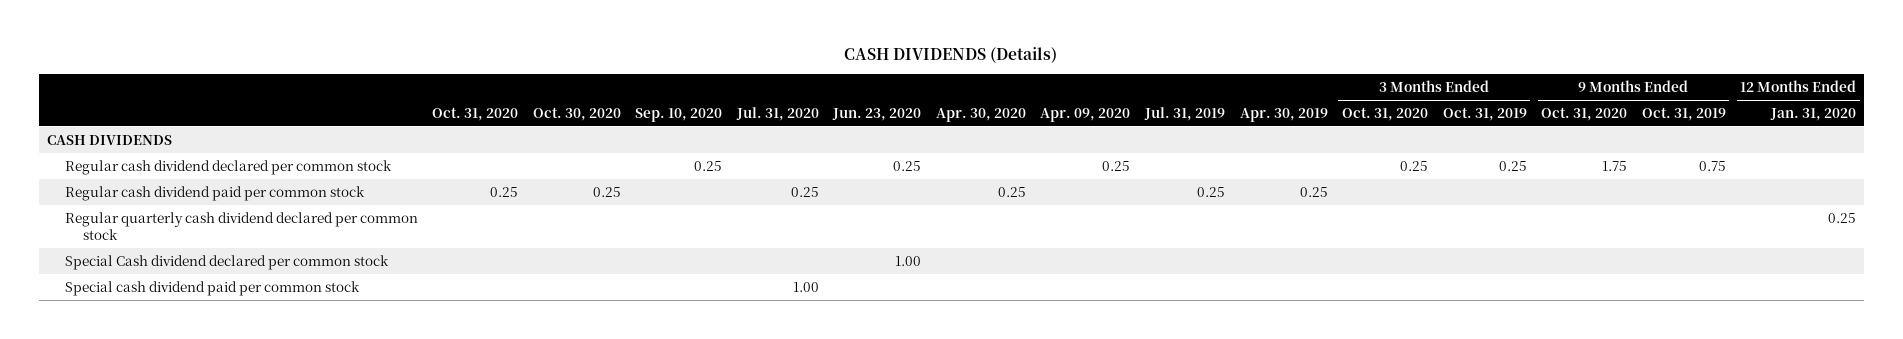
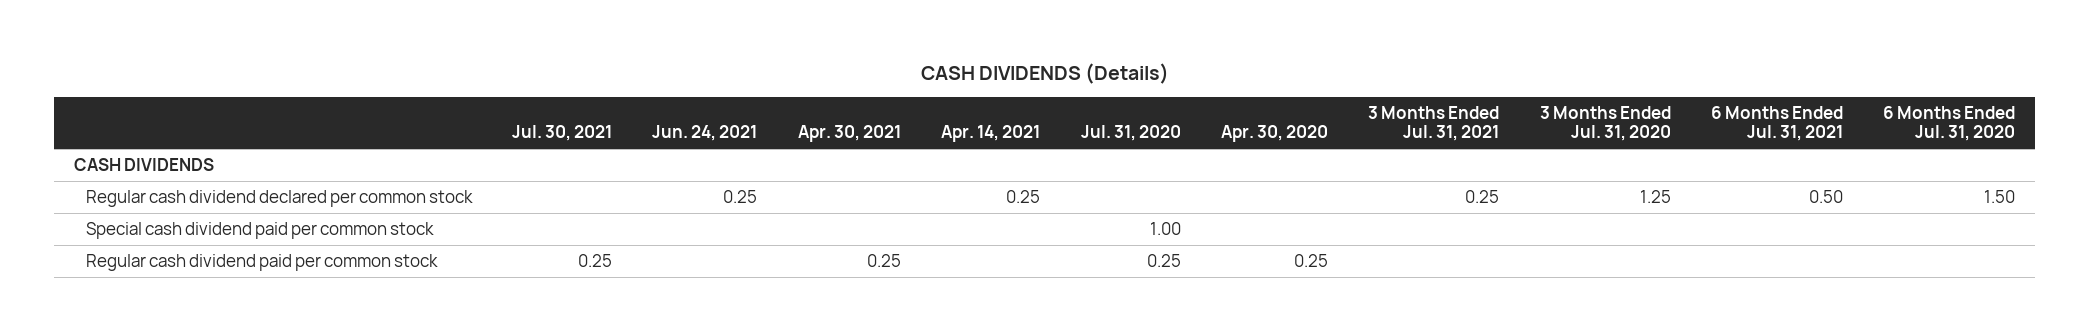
- | Oct. 31, 2020 | Oct. 30, 2020 | Sep. 10, 2020 | Jul. 31, 2020 | Jun. 23, 2020 | Apr. 30, 2020 | Apr. 09, 2020 | Jul. 31, 2019 | Apr. 30, 2019 | 3 Months Ended Oct. 31, 2020 | 3 Months Ended Oct. 31, 2019 | 9 Months Ended Oct. 31, 2020 | 9 Months Ended Oct. 31, 2019 | 12 Months Ended Jan. 31, 2020
+ | Jul. 30, 2021 | Jun. 24, 2021 | Apr. 30, 2021 | Apr. 14, 2021 | Jul. 31, 2020 | Apr. 30, 2020 | 3 Months Ended Jul. 31, 2021 | 3 Months Ended Jul. 31, 2020 | 6 Months Ended Jul. 31, 2021 | 6 Months Ended Jul. 31, 2020
- Regular quarterly cash dividend declared per common stock | | | | | | | | | | | | | | 0.25
- Special Cash dividend declared per common stock | | | | | 1.00 | | | | | | | | |
moved down: Regular cash dividend paid per common stock | 0.25 | | 0.25 | | 0.25 | 0.25 | | | |

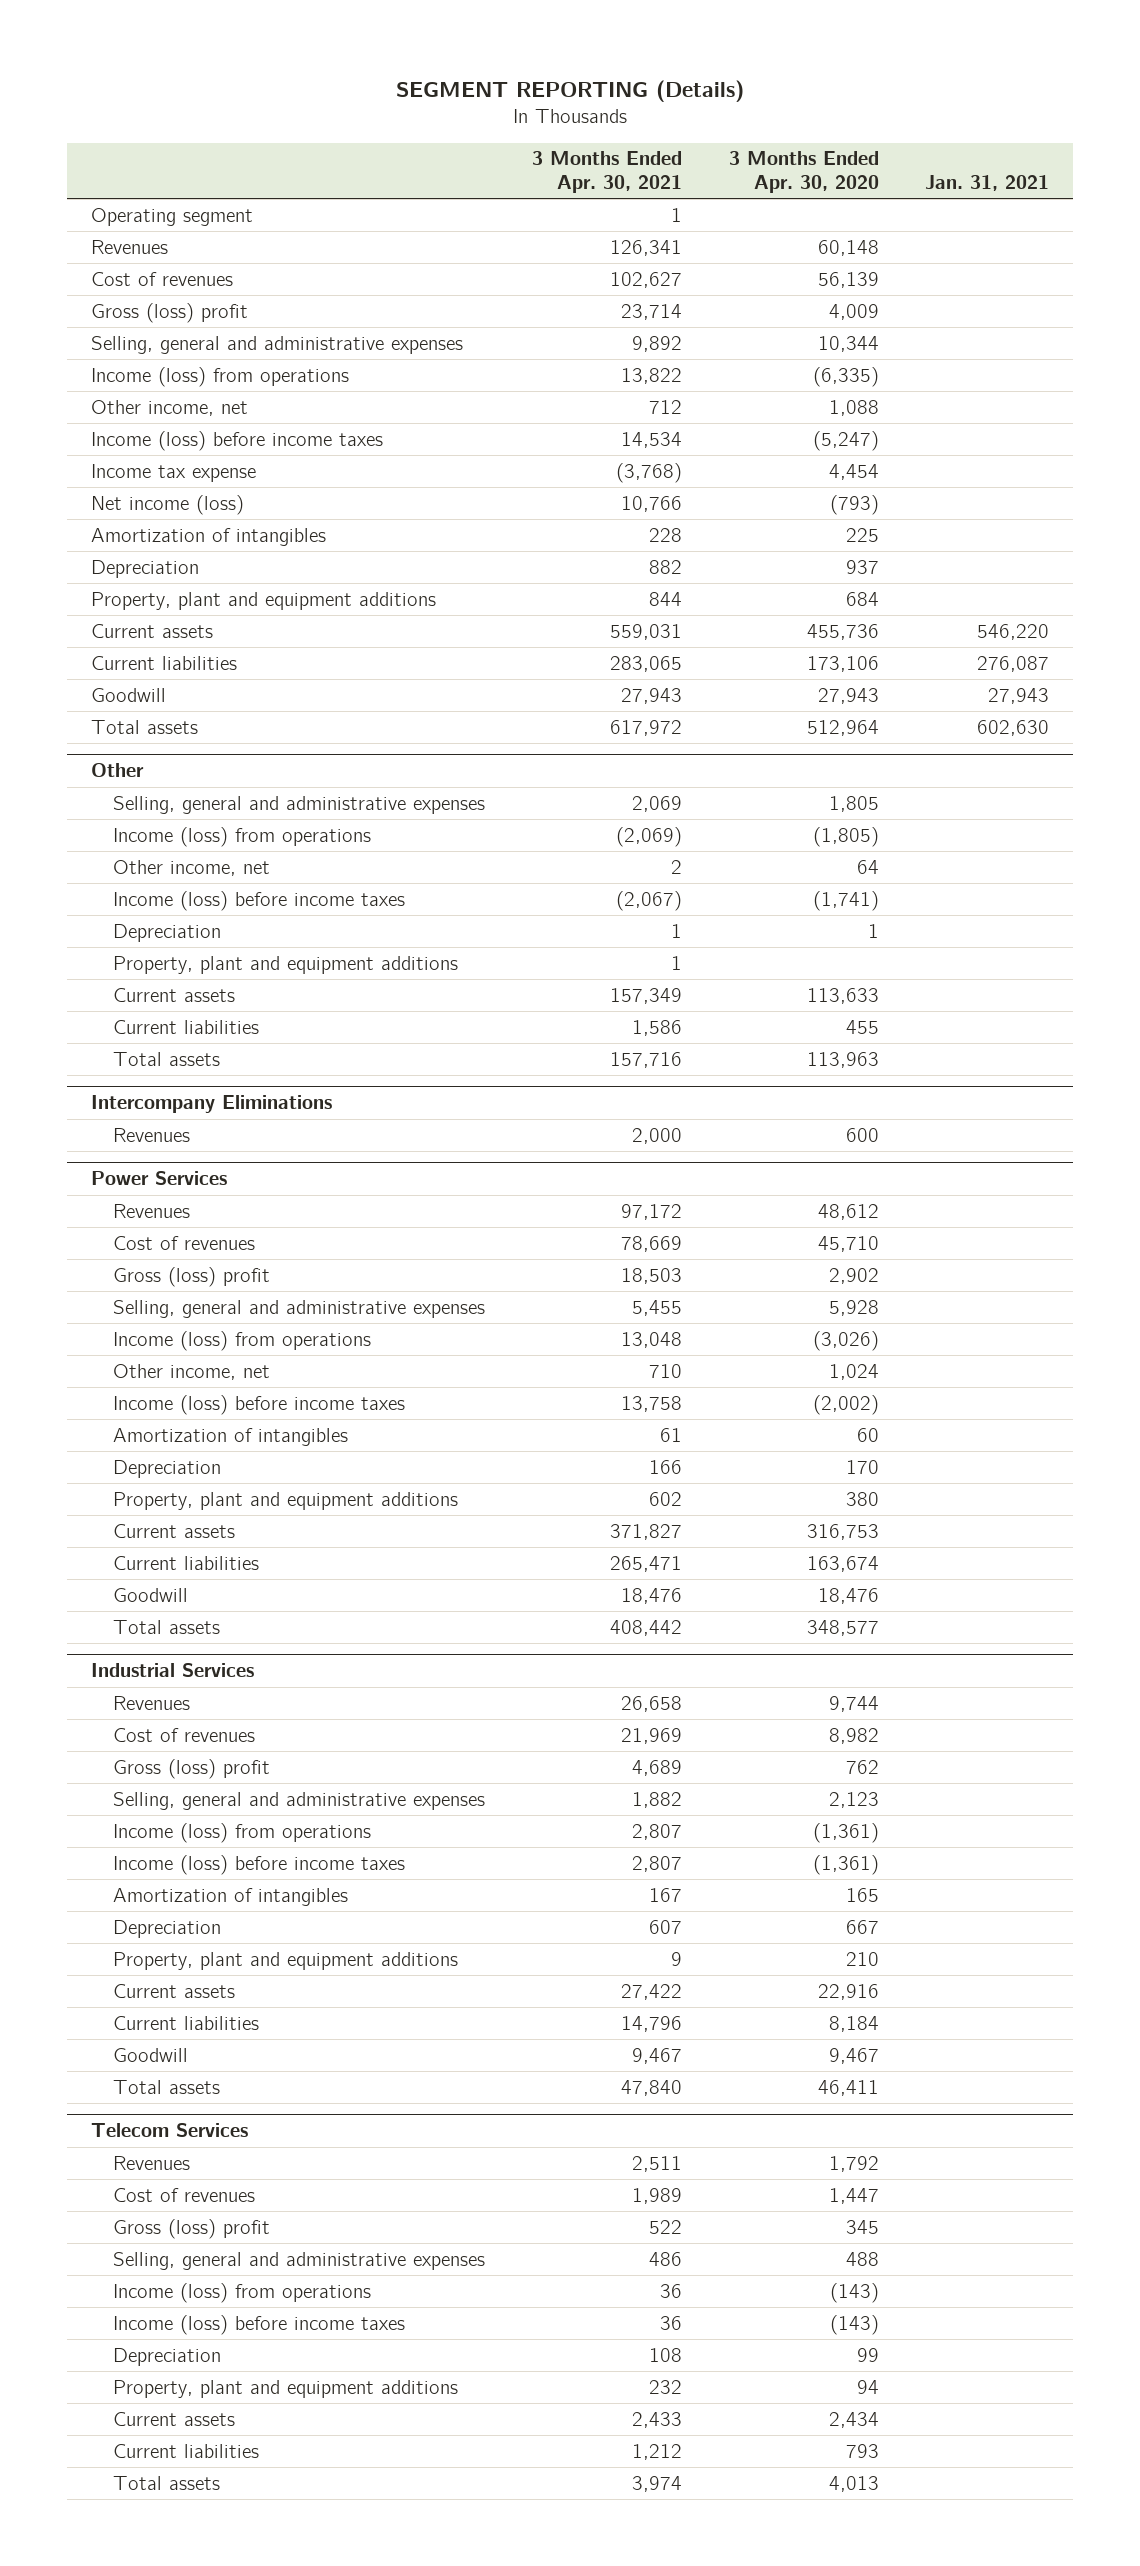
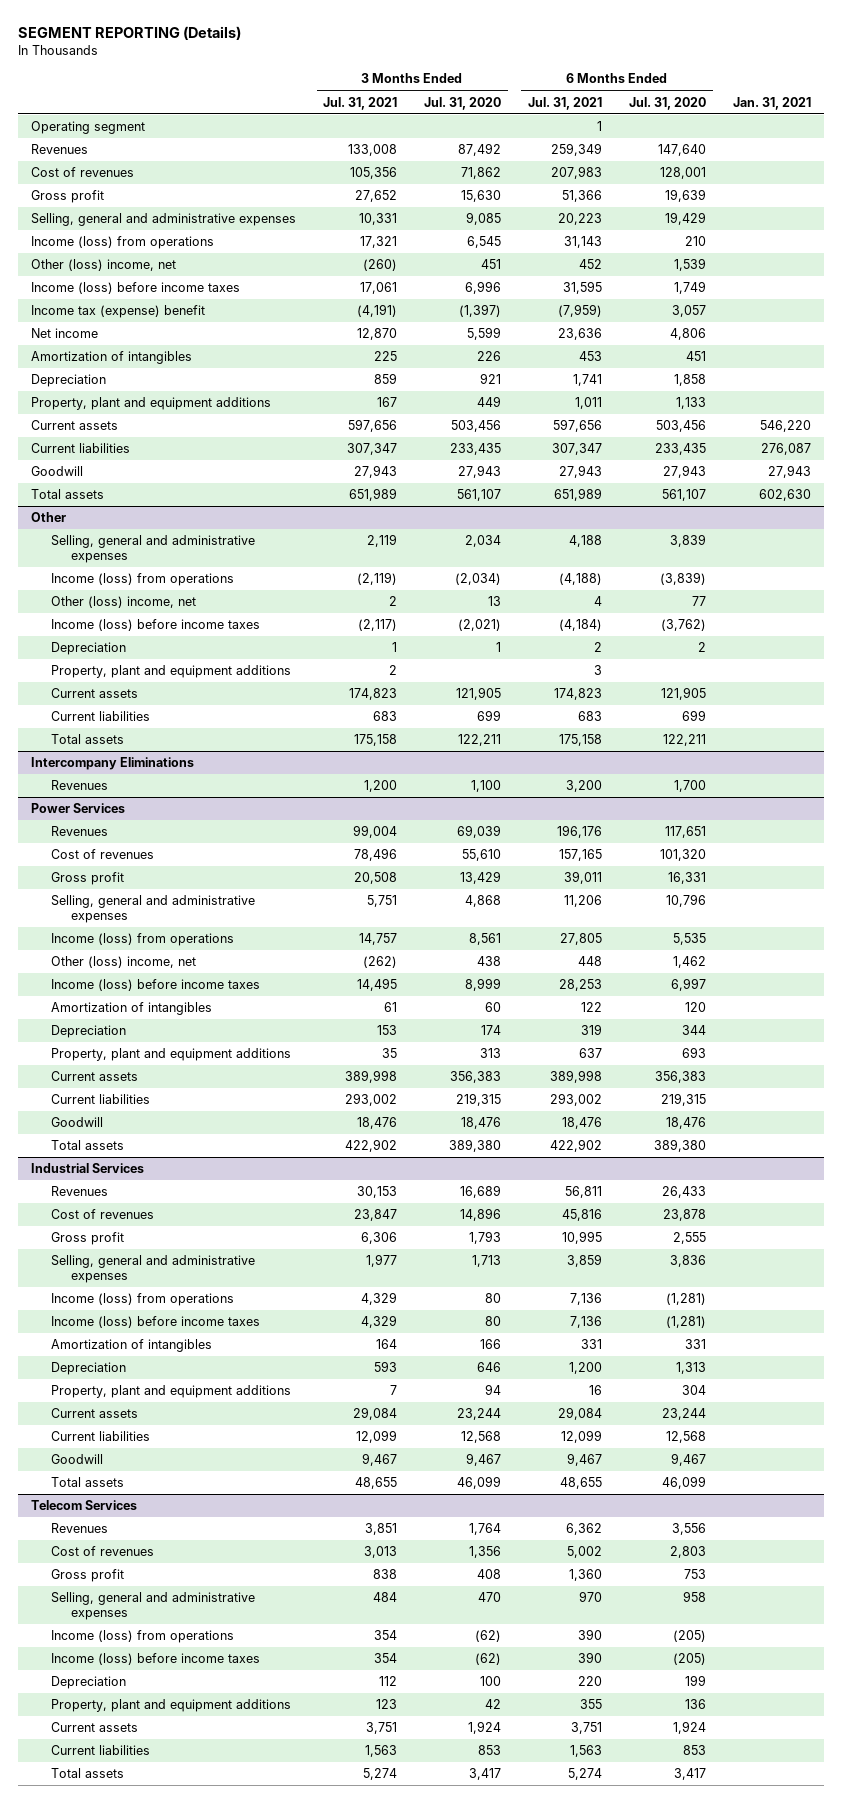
- | 3 Months Ended Apr. 30, 2021 | 3 Months Ended Apr. 30, 2020 | Jan. 31, 2021
+ | 3 Months Ended Jul. 31, 2021 | 3 Months Ended Jul. 31, 2020 | 6 Months Ended Jul. 31, 2021 | 6 Months Ended Jul. 31, 2020 | Jan. 31, 2021
- Gross (loss) profit | 23,714 | 4,009 |
+ Gross profit | 27,652 | 15,630 | 51,366 | 19,639 |
- Other income, net | 712 | 1,088 |
+ Other (loss) income, net | (260) | 451 | 452 | 1,539 |
- Income tax expense | (3,768) | 4,454 |
- Net income (loss) | 10,766 | (793) |
+ Income tax (expense) benefit | (4,191) | (1,397) | (7,959) | 3,057 |
+ Net income | 12,870 | 5,599 | 23,636 | 4,806 |
@ Other
- Other income, net | 2 | 64 |
+ Other (loss) income, net | 2 | 13 | 4 | 77 |
@ Power Services
- Gross (loss) profit | 18,503 | 2,902 |
+ Gross profit | 20,508 | 13,429 | 39,011 | 16,331 |
- Other income, net | 710 | 1,024 |
+ Other (loss) income, net | (262) | 438 | 448 | 1,462 |
@ Industrial Services
- Gross (loss) profit | 4,689 | 762 |
+ Gross profit | 6,306 | 1,793 | 10,995 | 2,555 |
@ Telecom Services
- Gross (loss) profit | 522 | 345 |
+ Gross profit | 838 | 408 | 1,360 | 753 |

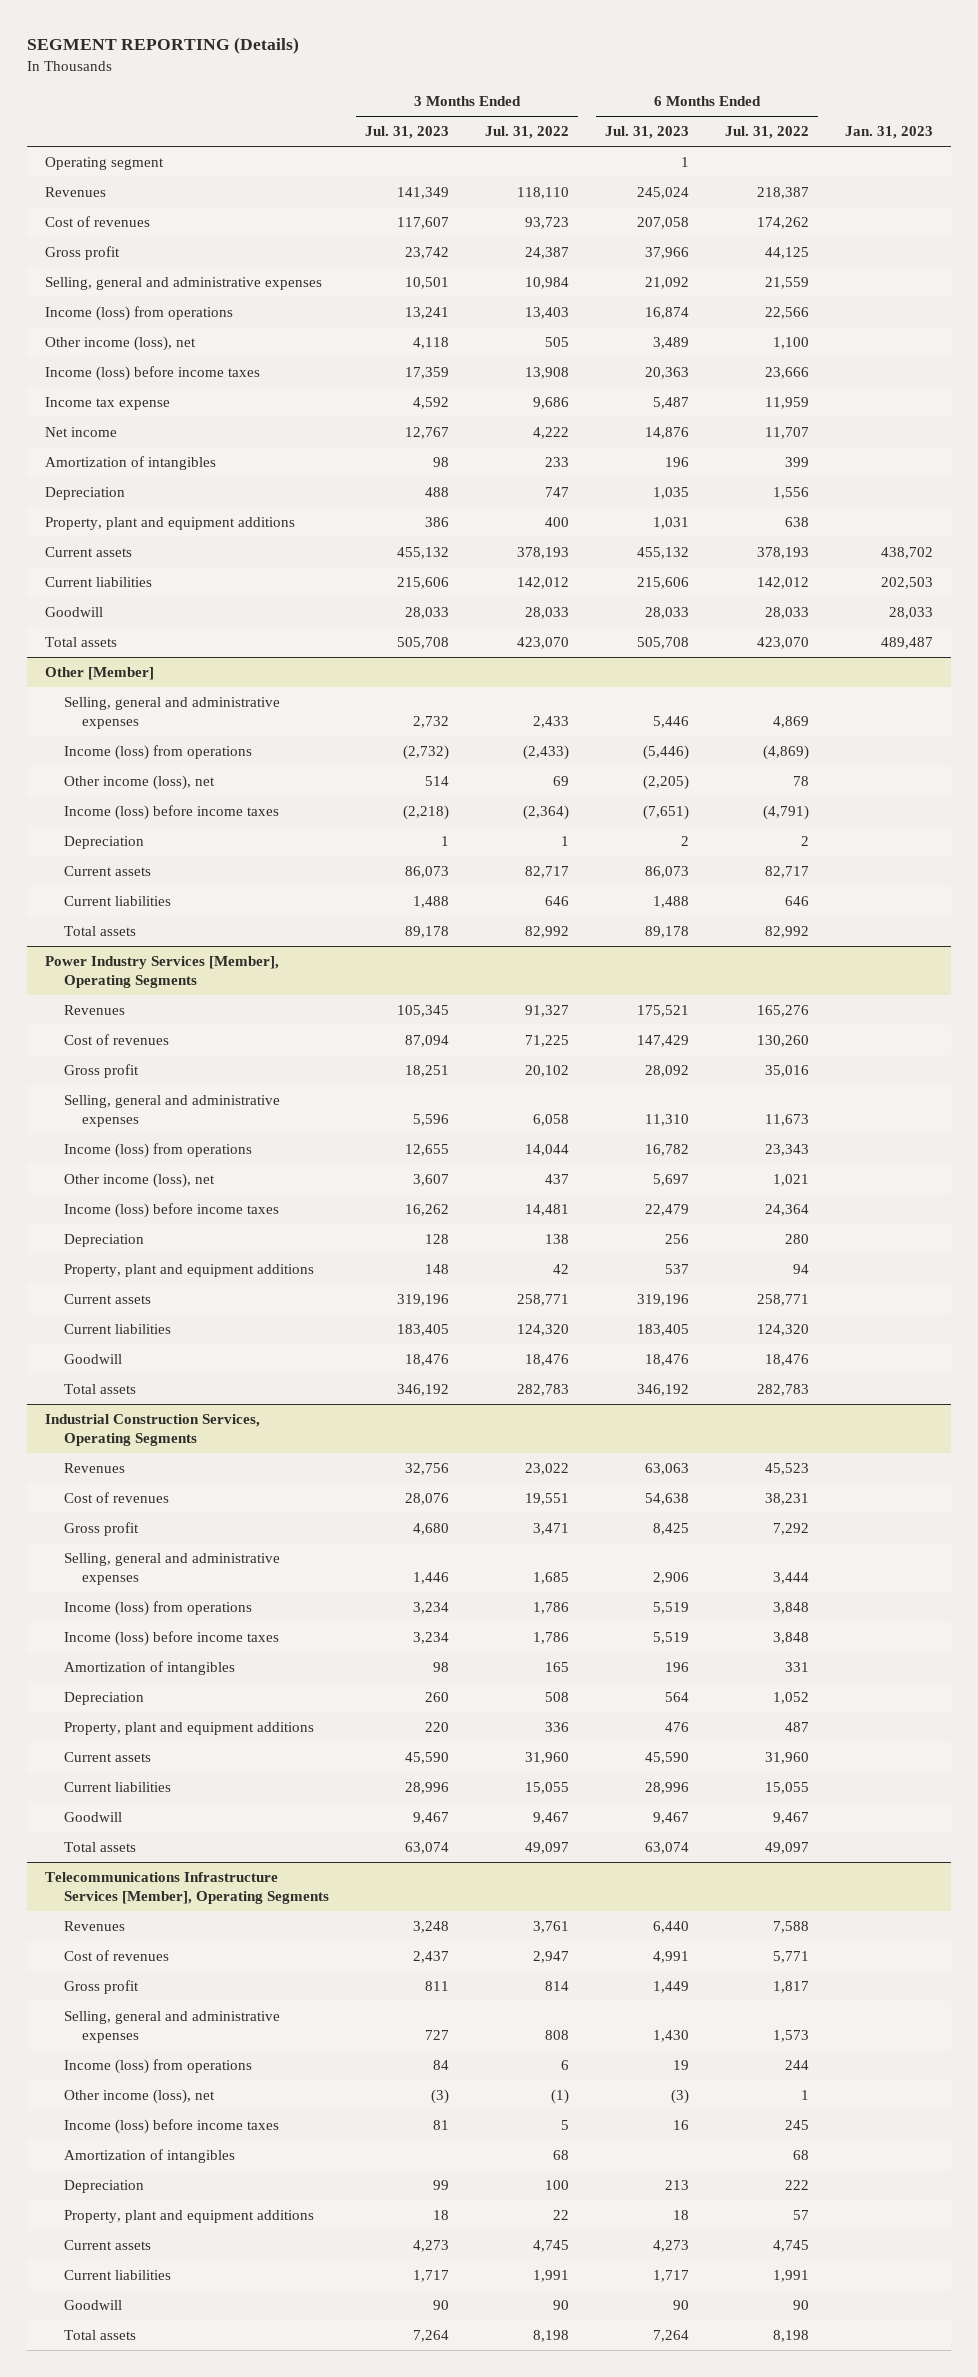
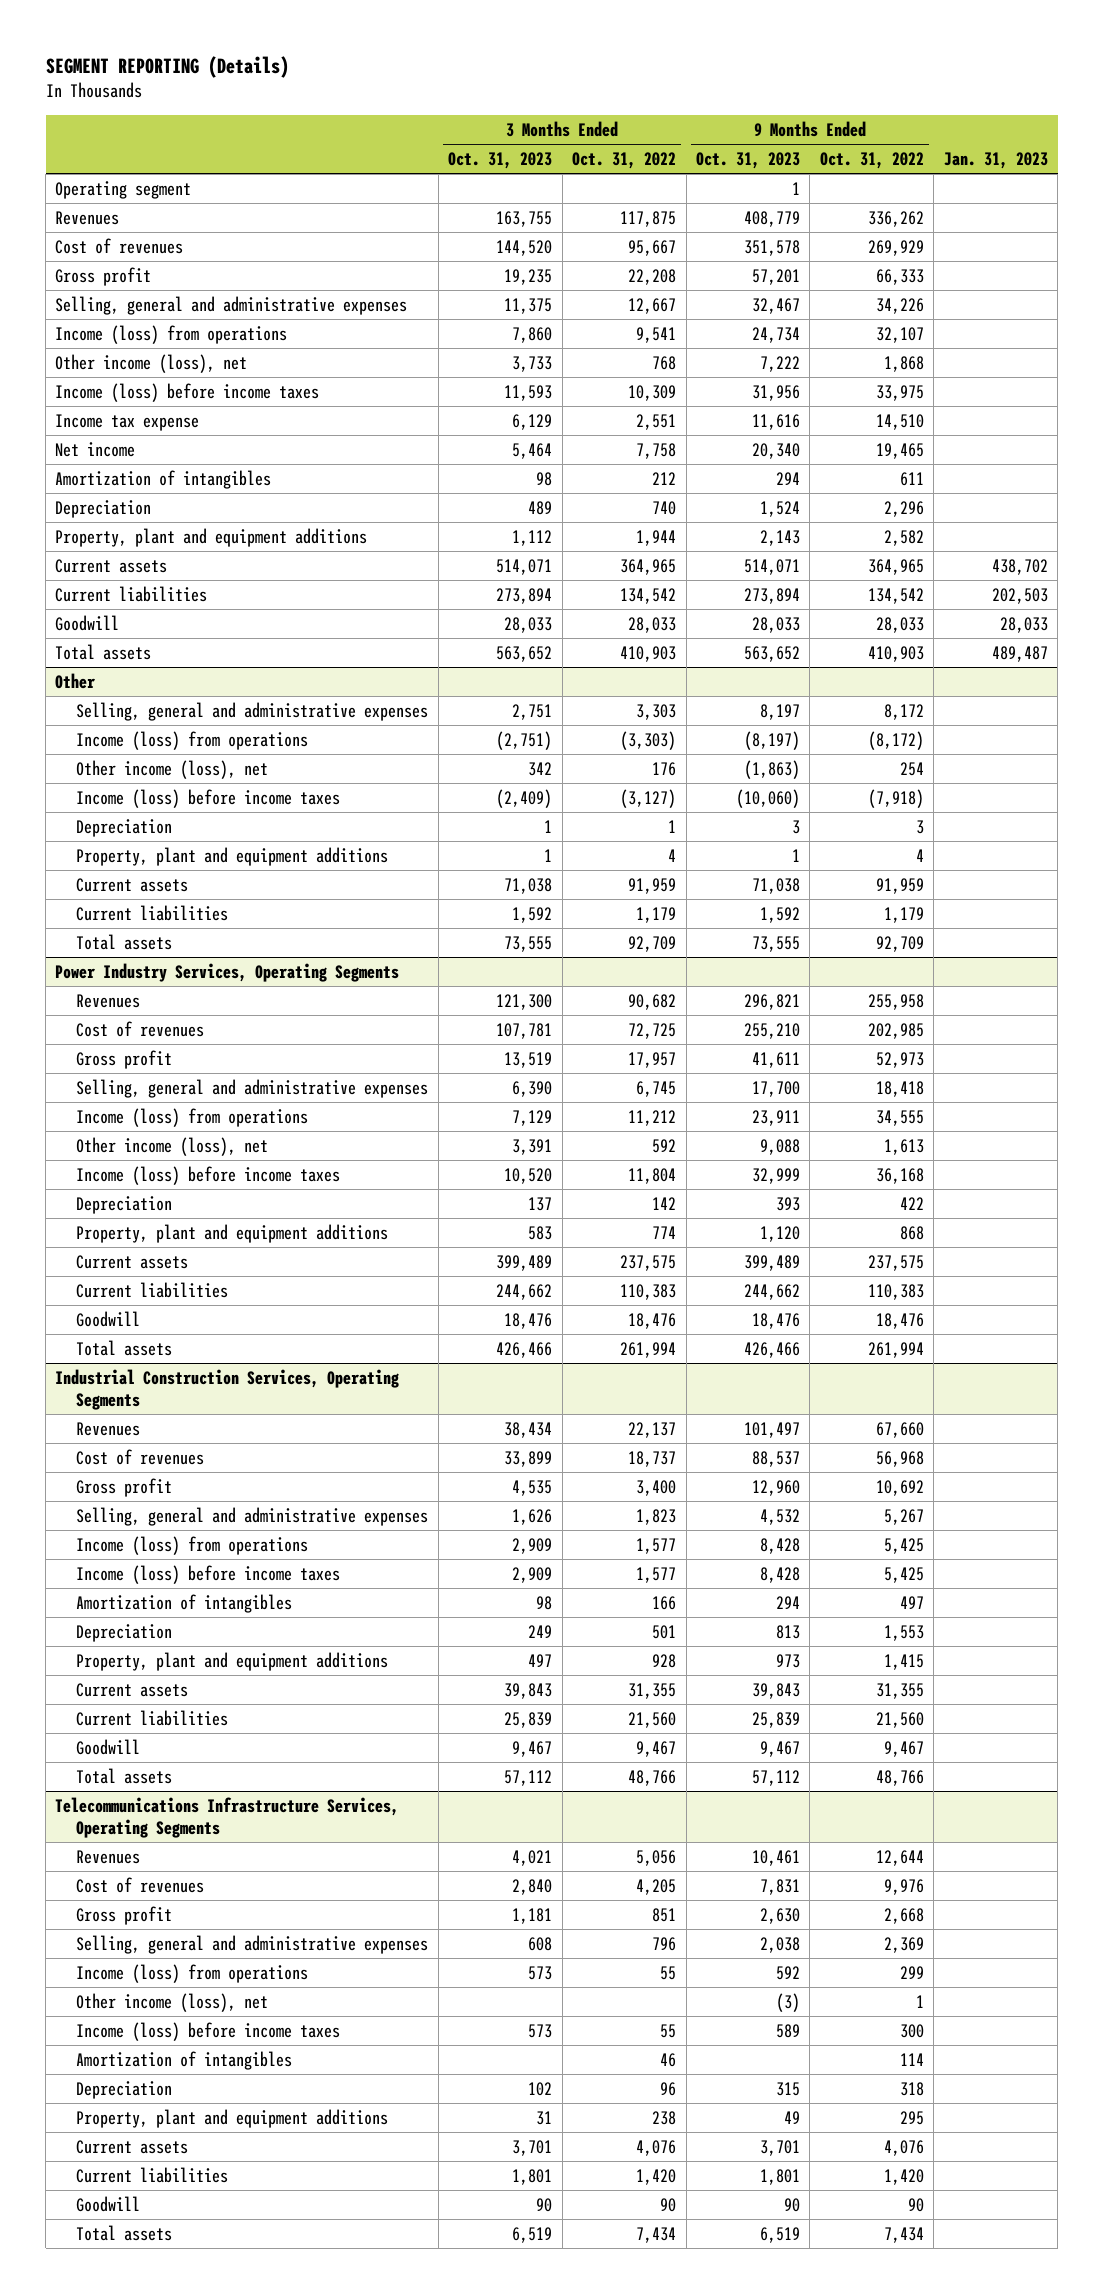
- | 3 Months Ended Jul. 31, 2023 | 3 Months Ended Jul. 31, 2022 | 6 Months Ended Jul. 31, 2023 | 6 Months Ended Jul. 31, 2022 | Jan. 31, 2023
+ | 3 Months Ended Oct. 31, 2023 | 3 Months Ended Oct. 31, 2022 | 9 Months Ended Oct. 31, 2023 | 9 Months Ended Oct. 31, 2022 | Jan. 31, 2023
- Other [Member]
+ Other
+ Property, plant and equipment additions | 1 | 4 | 1 | 4 |
- Power Industry Services [Member], Operating Segments
+ Power Industry Services, Operating Segments
- Telecommunications Infrastructure Services [Member], Operating Segments
+ Telecommunications Infrastructure Services, Operating Segments

